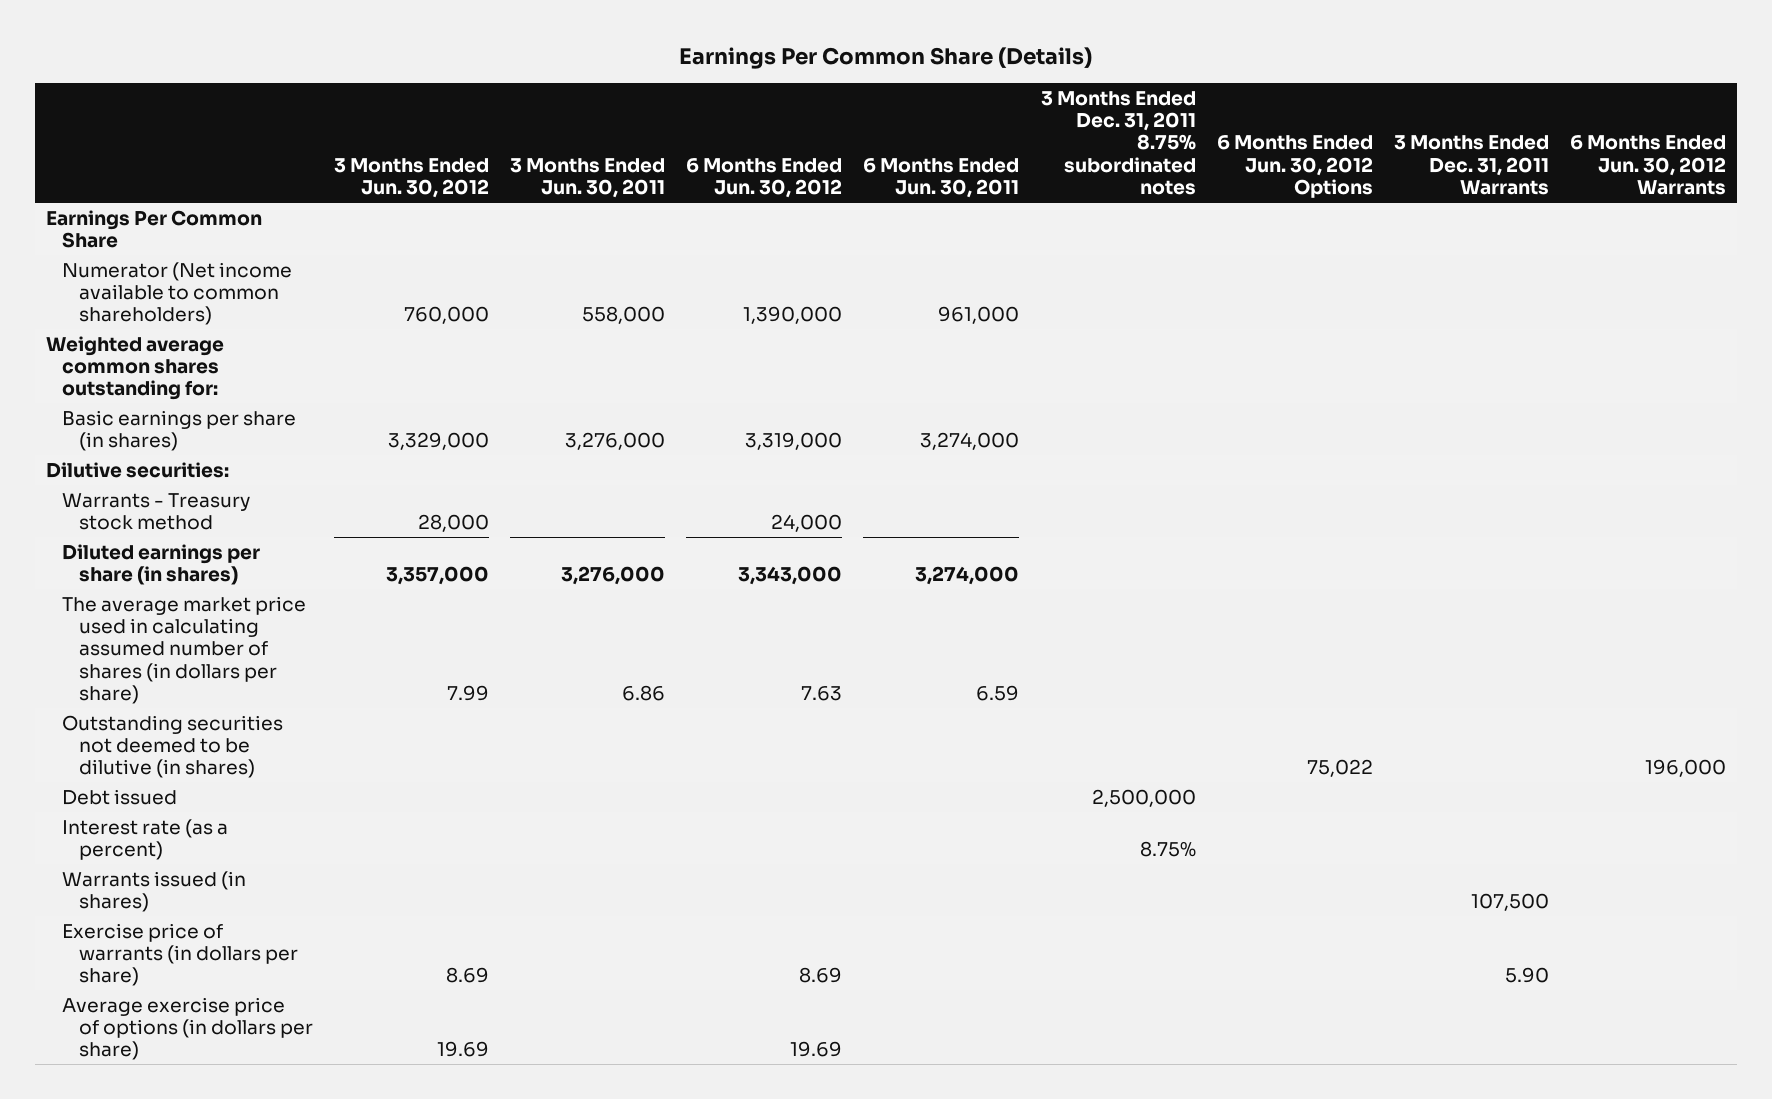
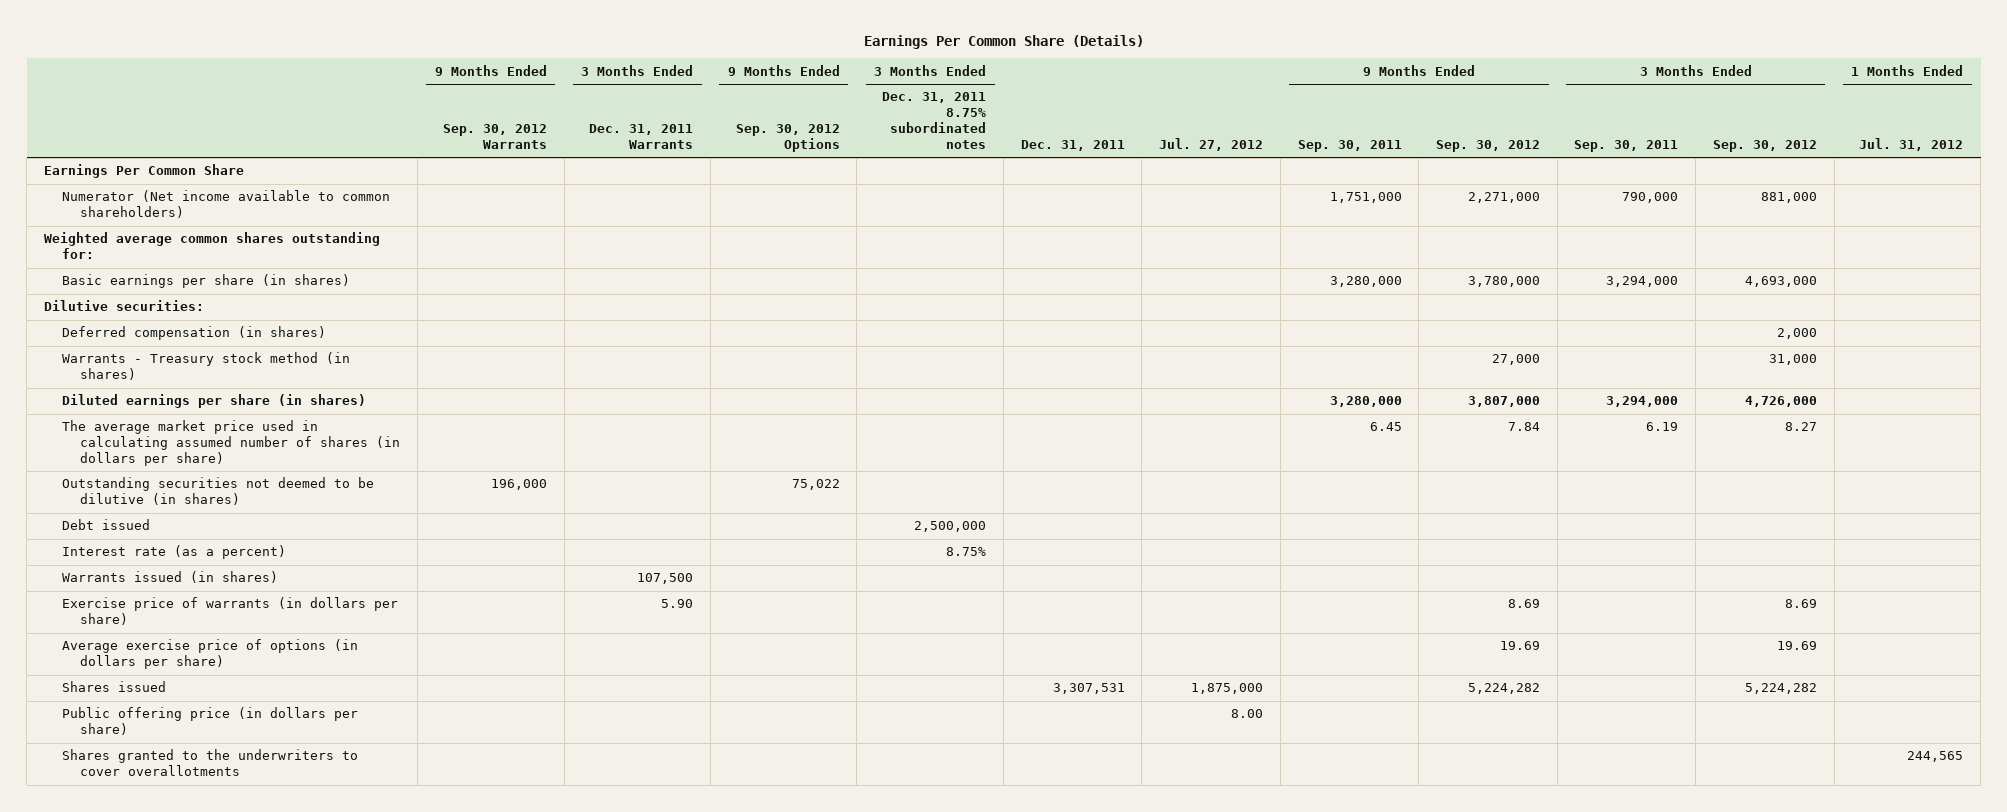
- | 3 Months Ended Jun. 30, 2012 | 3 Months Ended Jun. 30, 2011 | 6 Months Ended Jun. 30, 2012 | 6 Months Ended Jun. 30, 2011 | 3 Months Ended Dec. 31, 2011 8.75% subordinated notes | 6 Months Ended Jun. 30, 2012 Options | 3 Months Ended Dec. 31, 2011 Warrants | 6 Months Ended Jun. 30, 2012 Warrants
+ | 9 Months Ended Sep. 30, 2012 Warrants | 3 Months Ended Dec. 31, 2011 Warrants | 9 Months Ended Sep. 30, 2012 Options | 3 Months Ended Dec. 31, 2011 8.75% subordinated notes | Dec. 31, 2011 | Jul. 27, 2012 | 9 Months Ended Sep. 30, 2011 | 9 Months Ended Sep. 30, 2012 | 3 Months Ended Sep. 30, 2011 | 3 Months Ended Sep. 30, 2012 | 1 Months Ended Jul. 31, 2012
- Warrants - Treasury stock method | 28,000 | | 24,000 | | | | |
+ Deferred compensation (in shares) | | | | | | | | | | 2,000 |
+ Warrants - Treasury stock method (in shares) | | | | | | | | 27,000 | | 31,000 |
+ Shares issued | | | | | 3,307,531 | 1,875,000 | | 5,224,282 | | 5,224,282 |
+ Public offering price (in dollars per share) | | | | | | 8.00 | | | | |
+ Shares granted to the underwriters to cover overallotments | | | | | | | | | | | 244,565

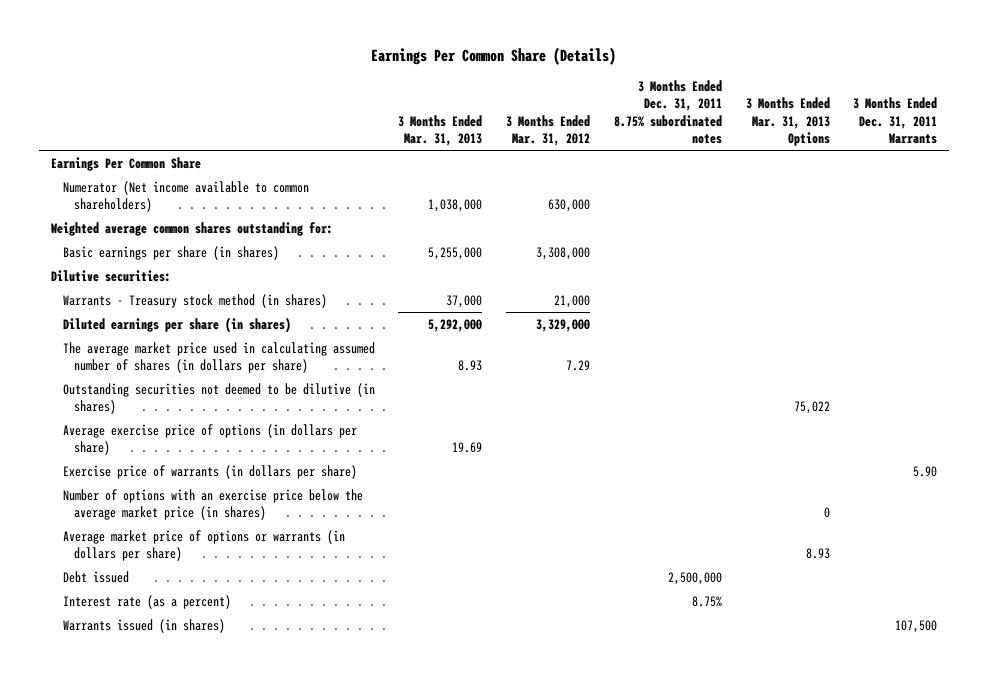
- | 9 Months Ended Sep. 30, 2012 Warrants | 3 Months Ended Dec. 31, 2011 Warrants | 9 Months Ended Sep. 30, 2012 Options | 3 Months Ended Dec. 31, 2011 8.75% subordinated notes | Dec. 31, 2011 | Jul. 27, 2012 | 9 Months Ended Sep. 30, 2011 | 9 Months Ended Sep. 30, 2012 | 3 Months Ended Sep. 30, 2011 | 3 Months Ended Sep. 30, 2012 | 1 Months Ended Jul. 31, 2012
+ | 3 Months Ended Mar. 31, 2013 | 3 Months Ended Mar. 31, 2012 | 3 Months Ended Dec. 31, 2011 8.75% subordinated notes | 3 Months Ended Mar. 31, 2013 Options | 3 Months Ended Dec. 31, 2011 Warrants
- Deferred compensation (in shares) | | | | | | | | | | 2,000 |
moved up: Average exercise price of options (in dollars per share) | 19.69 | | | |
moved up: Exercise price of warrants (in dollars per share) | | | | | 5.90
+ Number of options with an exercise price below the average market price (in shares) | | | | 0 |
+ Average market price of options or warrants (in dollars per share) | | | | 8.93 |
- Shares issued | | | | | 3,307,531 | 1,875,000 | | 5,224,282 | | 5,224,282 |
- Public offering price (in dollars per share) | | | | | | 8.00 | | | | |
- Shares granted to the underwriters to cover overallotments | | | | | | | | | | | 244,565

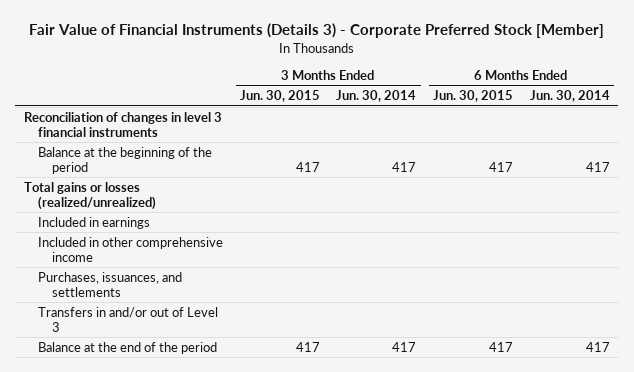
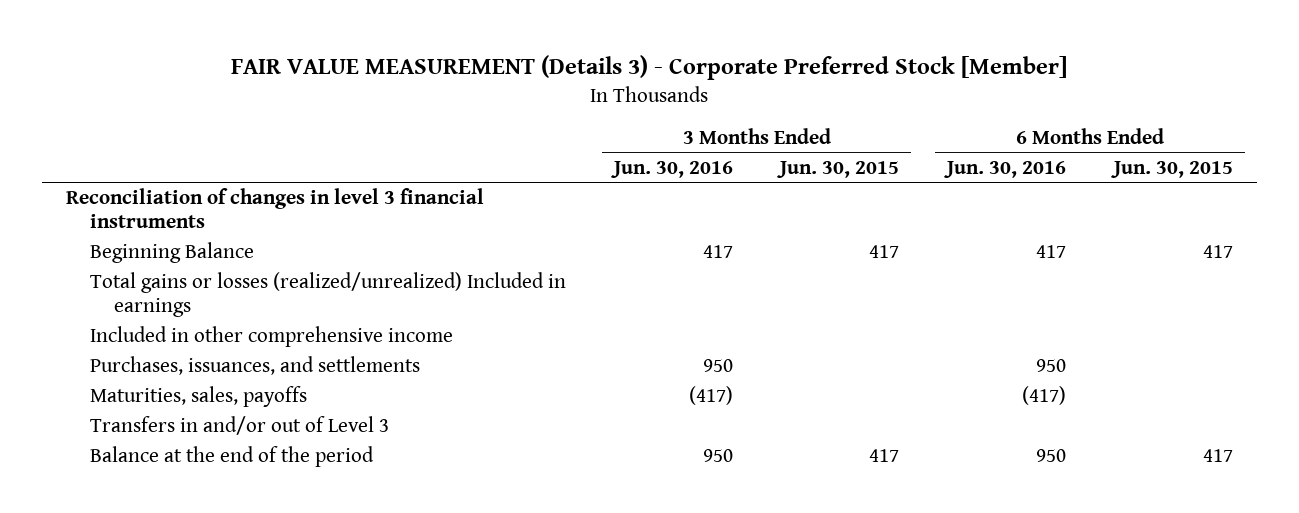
- Fair Value of Financial Instruments (Details 3) - Corporate Preferred Stock [Member]
+ FAIR VALUE MEASUREMENT (Details 3) - Corporate Preferred Stock [Member]
- | 3 Months Ended Jun. 30, 2015 | 3 Months Ended Jun. 30, 2014 | 6 Months Ended Jun. 30, 2015 | 6 Months Ended Jun. 30, 2014
+ | 3 Months Ended Jun. 30, 2016 | 3 Months Ended Jun. 30, 2015 | 6 Months Ended Jun. 30, 2016 | 6 Months Ended Jun. 30, 2015
- Balance at the beginning of the period | 417 | 417 | 417 | 417
- Total gains or losses (realized/unrealized)
- Included in earnings
+ Beginning Balance | 417 | 417 | 417 | 417
+ Total gains or losses (realized/unrealized) Included in earnings
+ Maturities, sales, payoffs | (417) | | (417) |

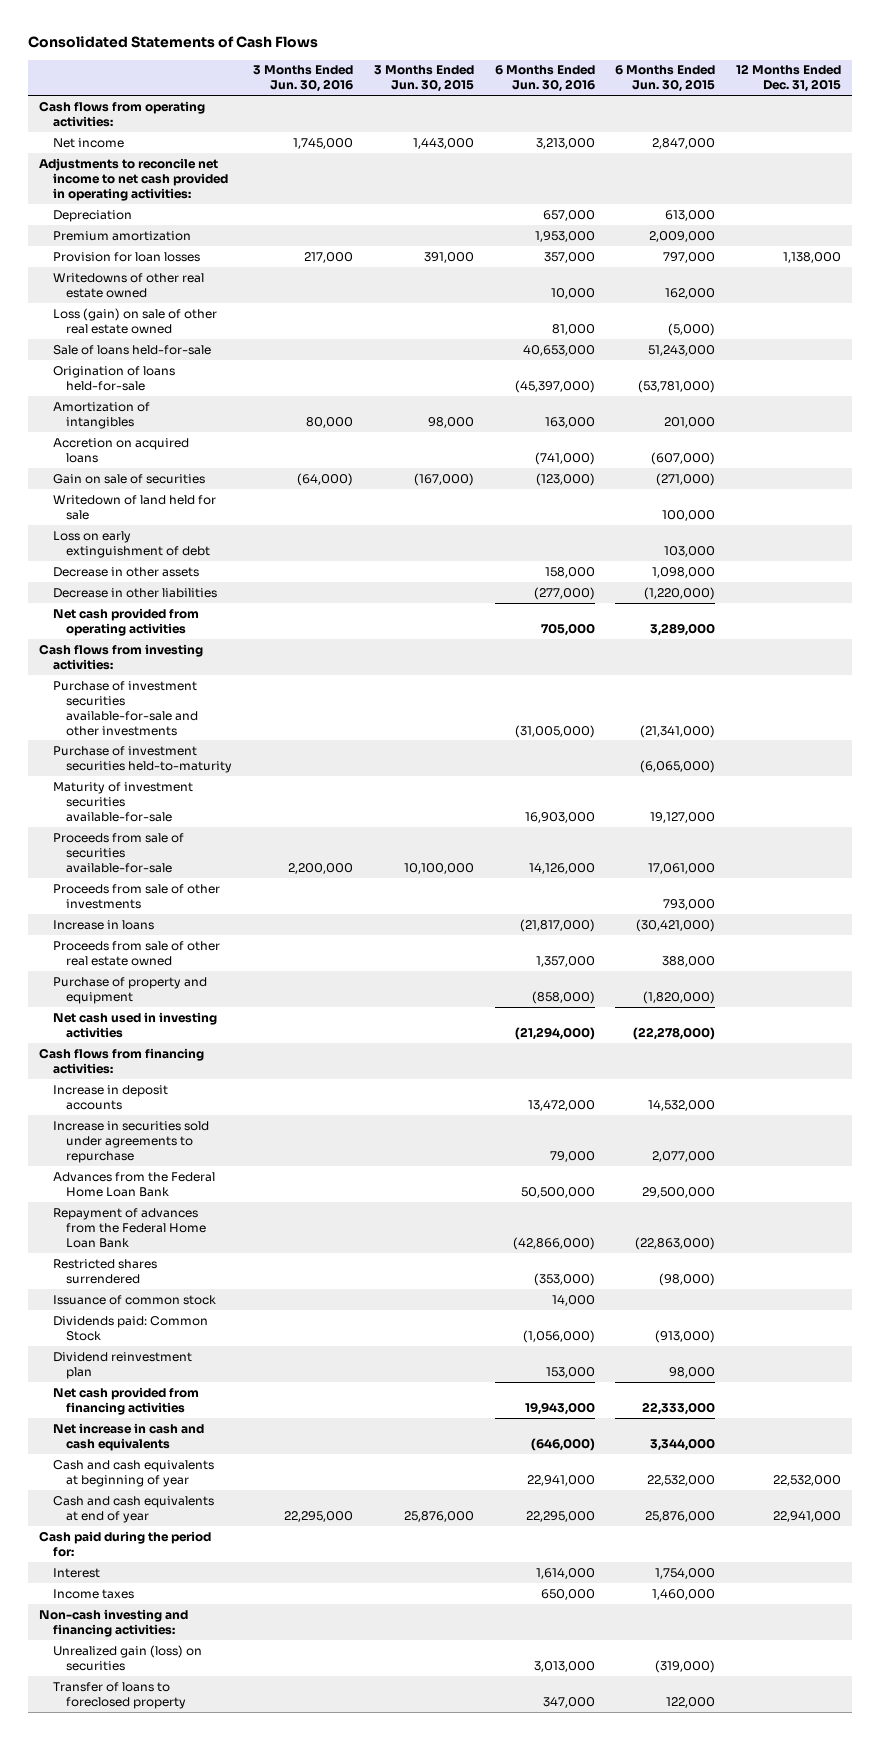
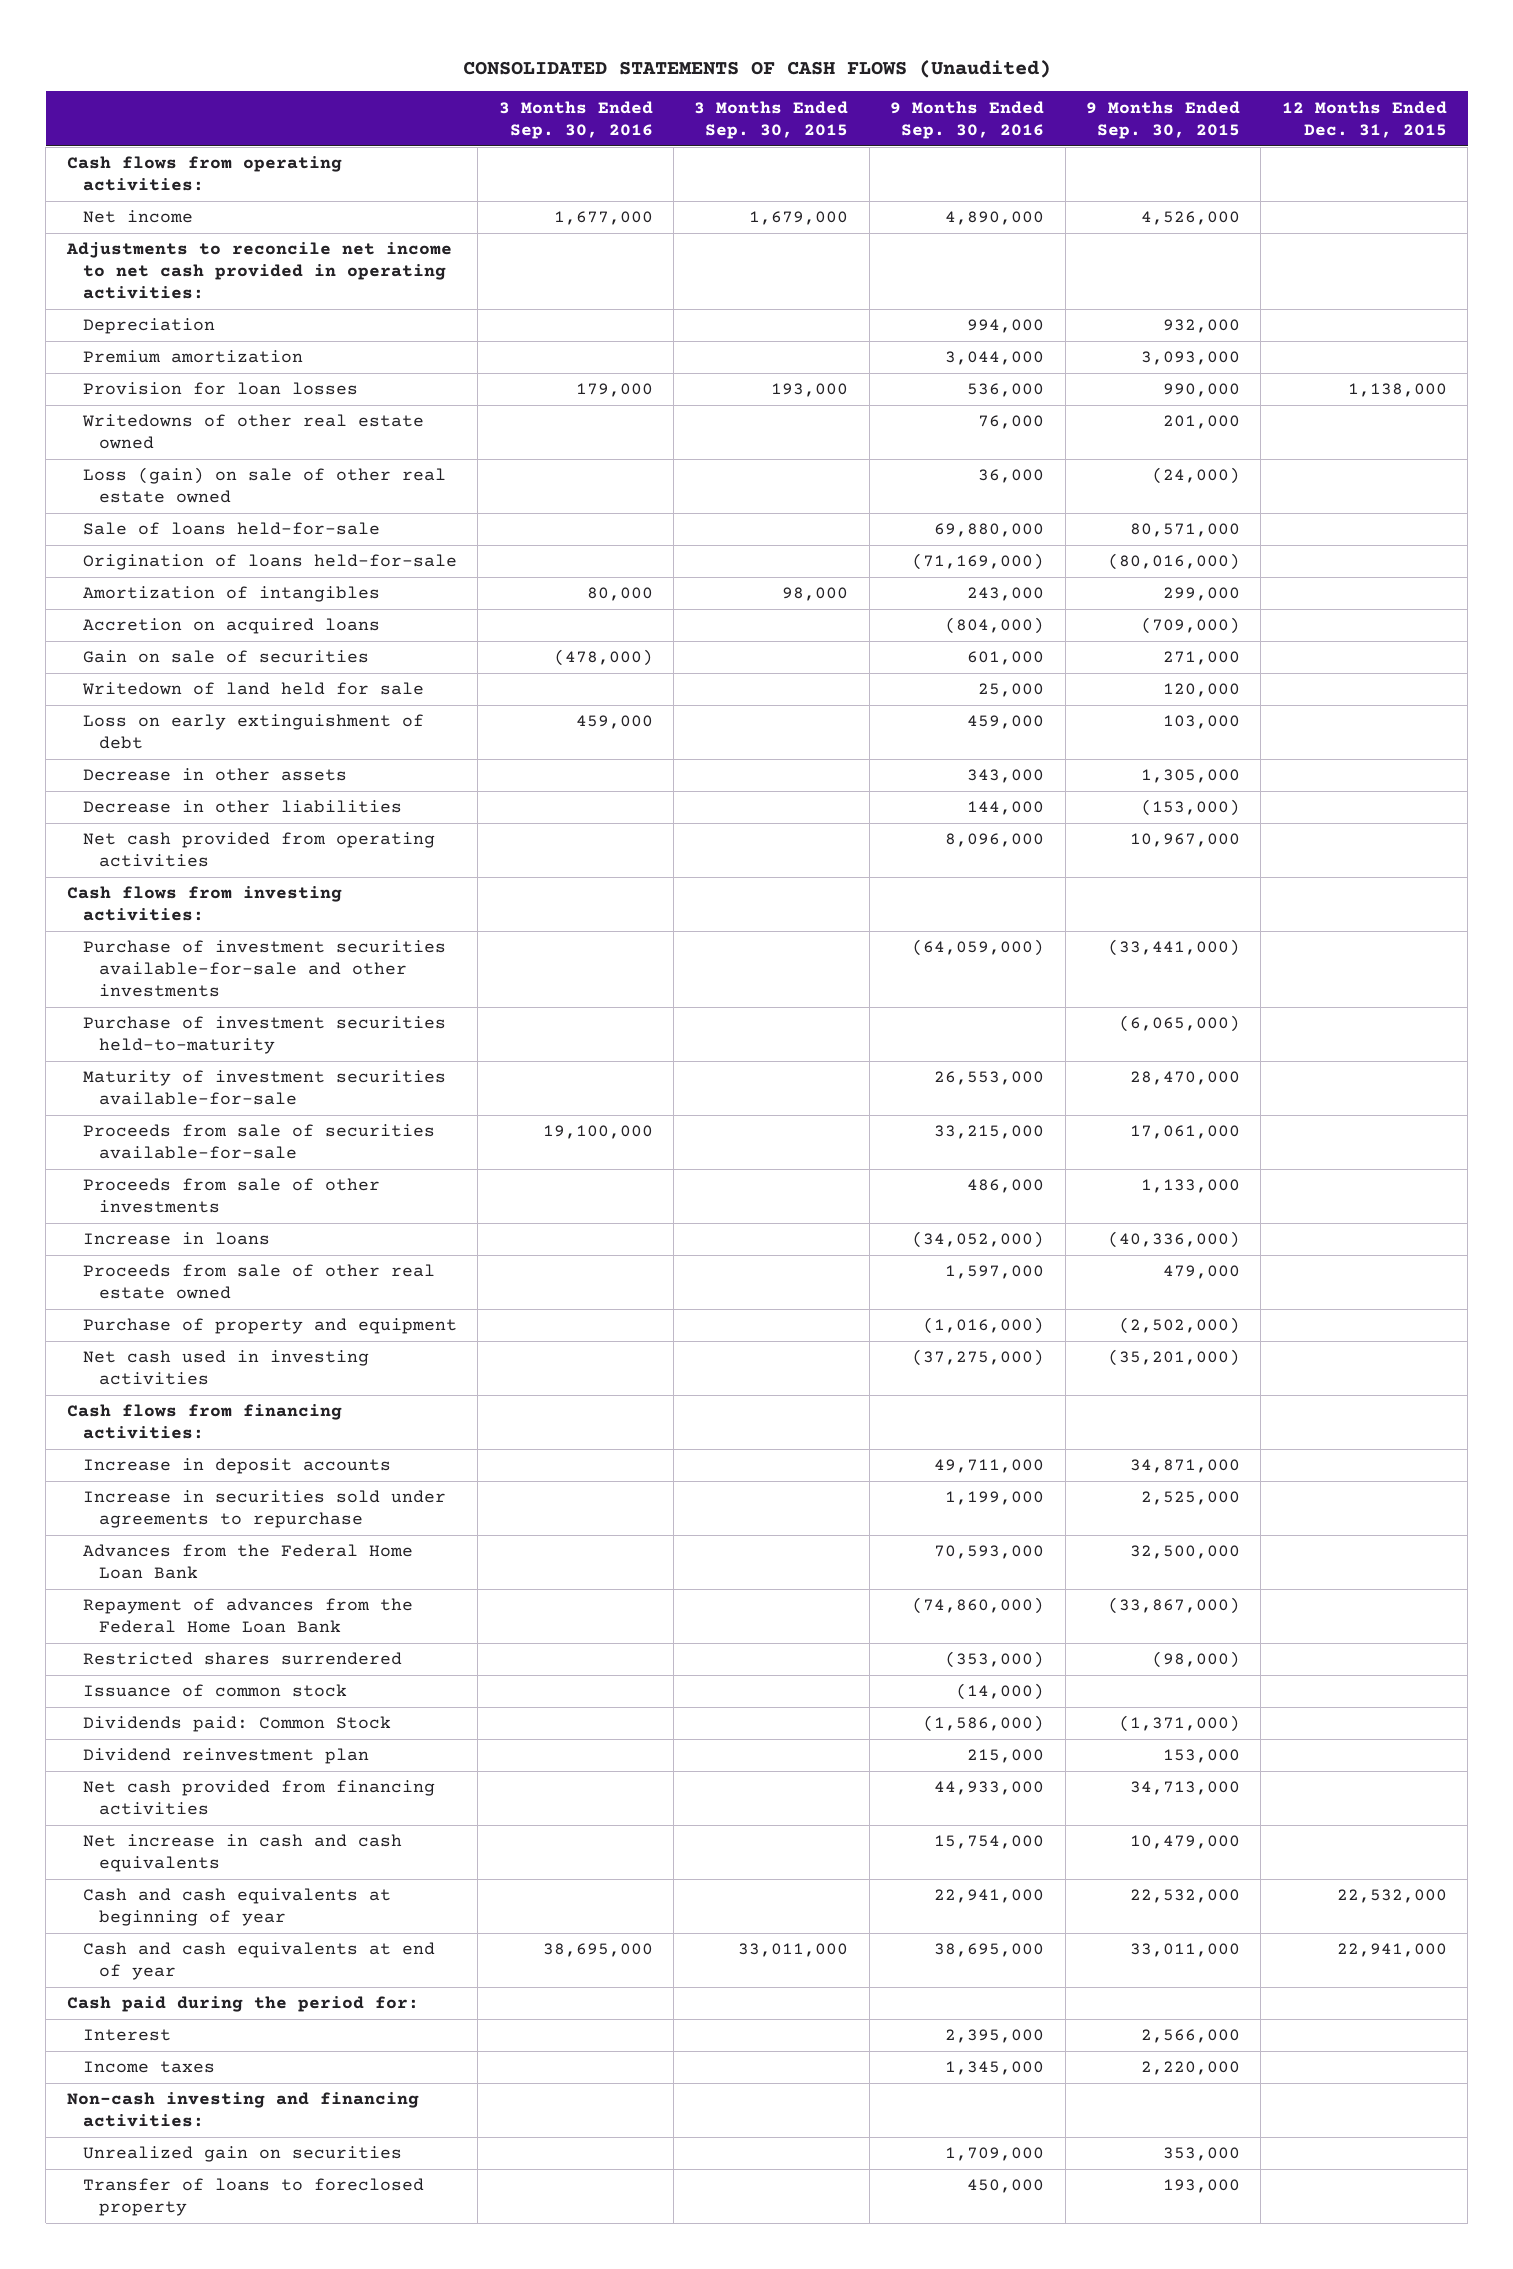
- Consolidated Statements of Cash Flows
+ CONSOLIDATED STATEMENTS OF CASH FLOWS (Unaudited)
- | 3 Months Ended Jun. 30, 2016 | 3 Months Ended Jun. 30, 2015 | 6 Months Ended Jun. 30, 2016 | 6 Months Ended Jun. 30, 2015 | 12 Months Ended Dec. 31, 2015
+ | 3 Months Ended Sep. 30, 2016 | 3 Months Ended Sep. 30, 2015 | 9 Months Ended Sep. 30, 2016 | 9 Months Ended Sep. 30, 2015 | 12 Months Ended Dec. 31, 2015
- Unrealized gain (loss) on securities | | | 3,013,000 | (319,000) |
+ Unrealized gain on securities | | | 1,709,000 | 353,000 |

